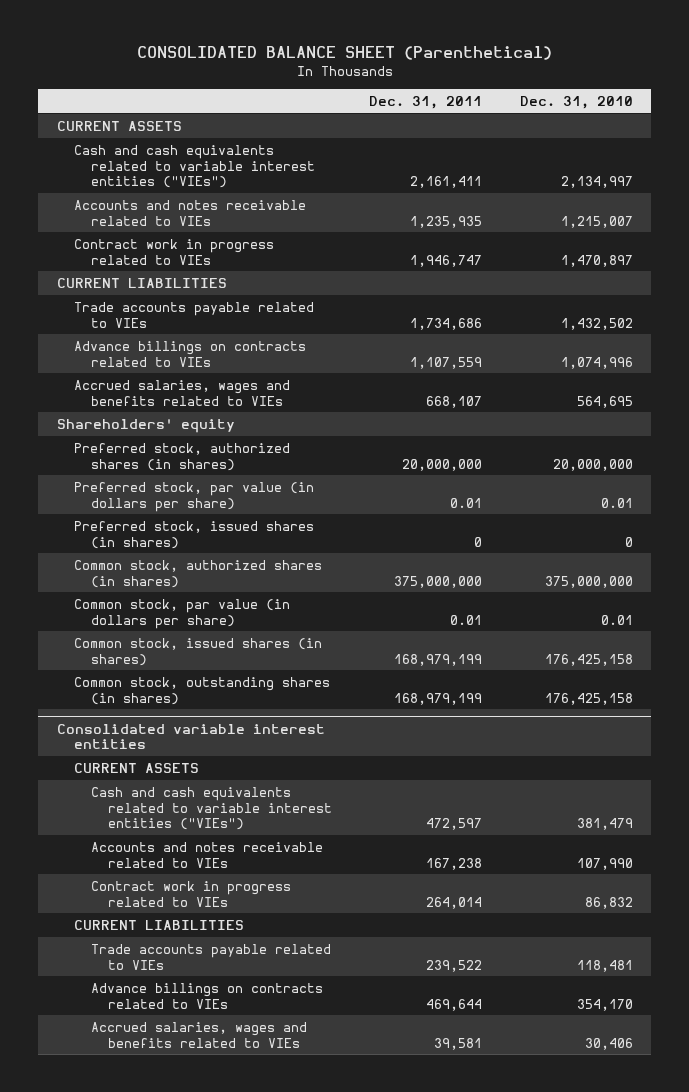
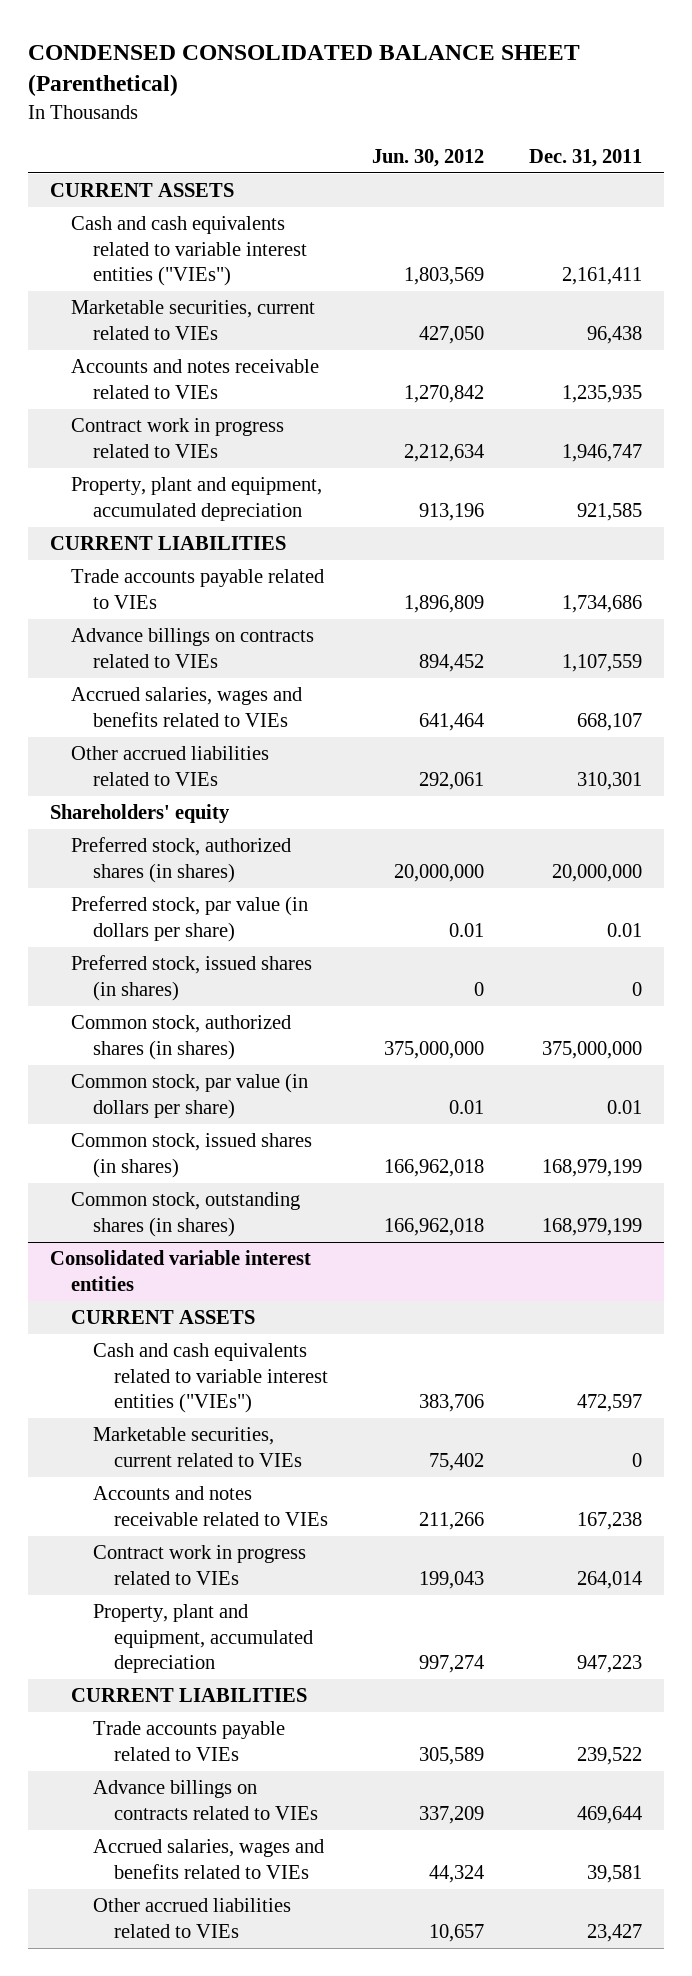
- CONSOLIDATED BALANCE SHEET (Parenthetical)
+ CONDENSED CONSOLIDATED BALANCE SHEET (Parenthetical)
- | Dec. 31, 2011 | Dec. 31, 2010
+ | Jun. 30, 2012 | Dec. 31, 2011
+ Marketable securities, current related to VIEs | 427,050 | 96,438
+ Property, plant and equipment, accumulated depreciation | 913,196 | 921,585
+ Other accrued liabilities related to VIEs | 292,061 | 310,301
@ Consolidated variable interest entities
+ Marketable securities, current related to VIEs | 75,402 | 0
+ Property, plant and equipment, accumulated depreciation | 997,274 | 947,223
+ Other accrued liabilities related to VIEs | 10,657 | 23,427

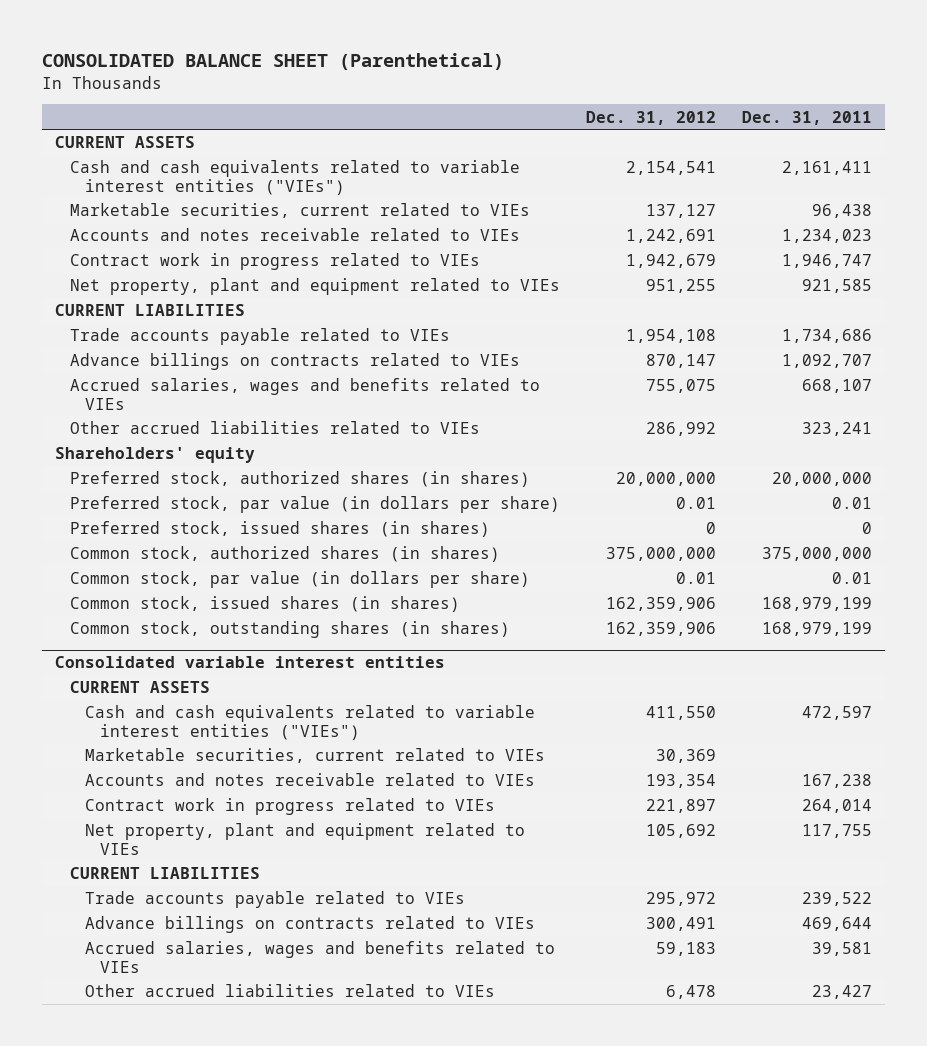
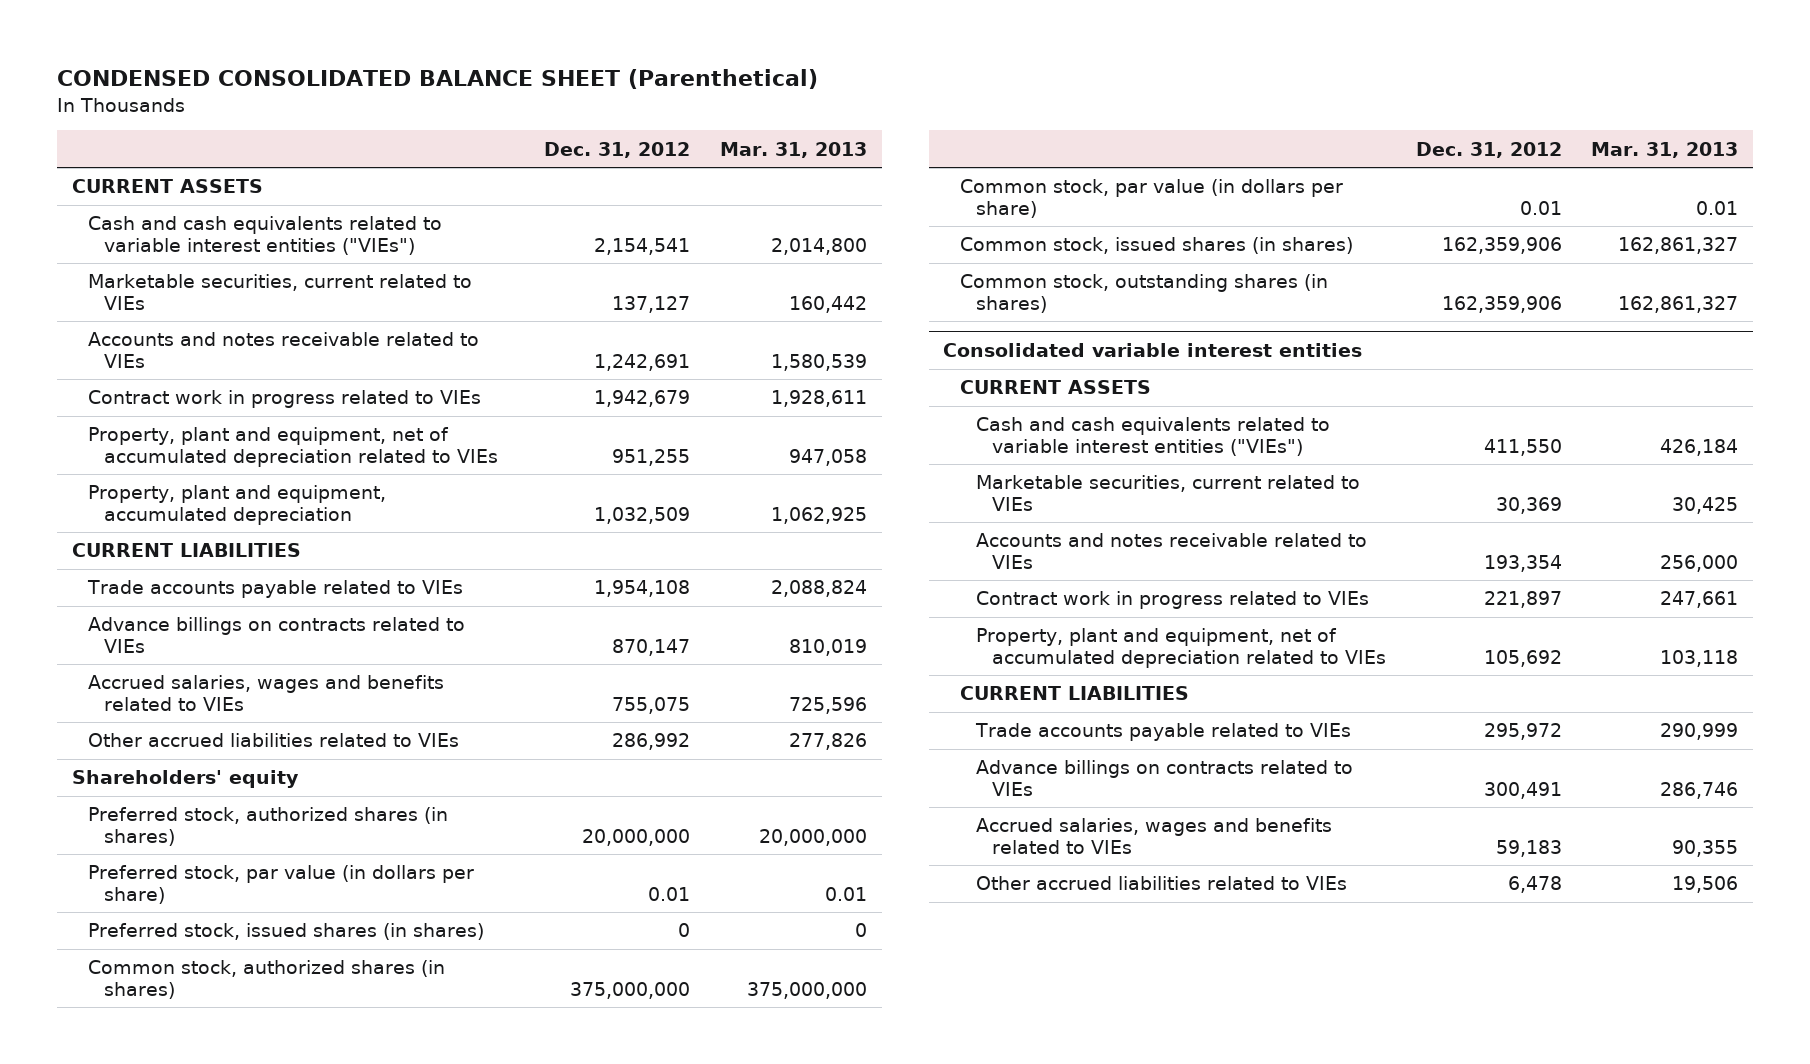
- CONSOLIDATED BALANCE SHEET (Parenthetical)
+ CONDENSED CONSOLIDATED BALANCE SHEET (Parenthetical)
- | Dec. 31, 2012 | Dec. 31, 2011
+ | Dec. 31, 2012 | Mar. 31, 2013
- Net property, plant and equipment related to VIEs | 951,255 | 921,585
+ Property, plant and equipment, net of accumulated depreciation related to VIEs | 951,255 | 947,058
+ Property, plant and equipment, accumulated depreciation | 1,032,509 | 1,062,925
@ Consolidated variable interest entities
- Net property, plant and equipment related to VIEs | 105,692 | 117,755
+ Property, plant and equipment, net of accumulated depreciation related to VIEs | 105,692 | 103,118

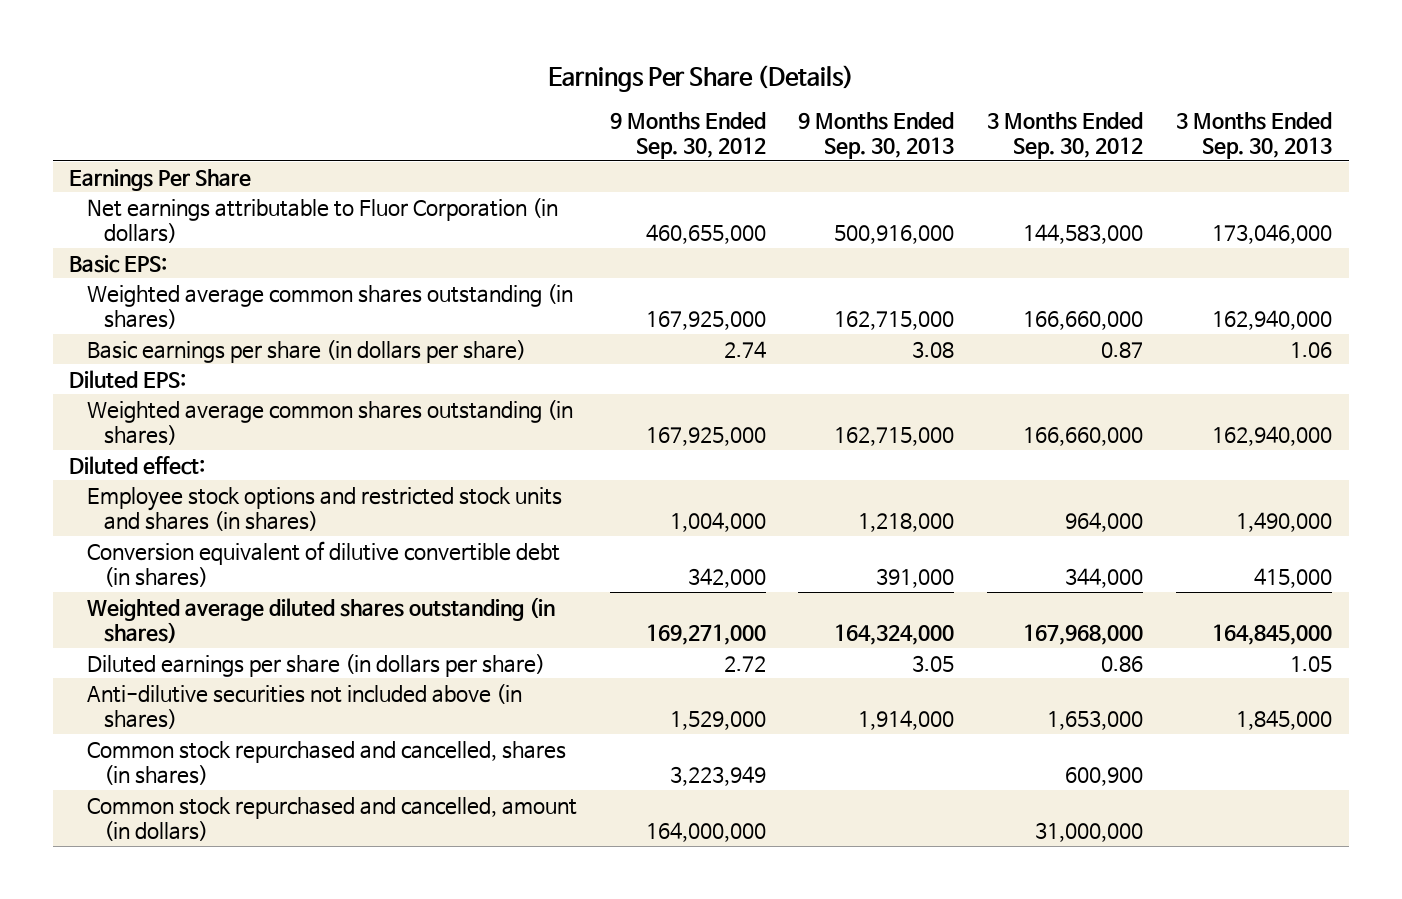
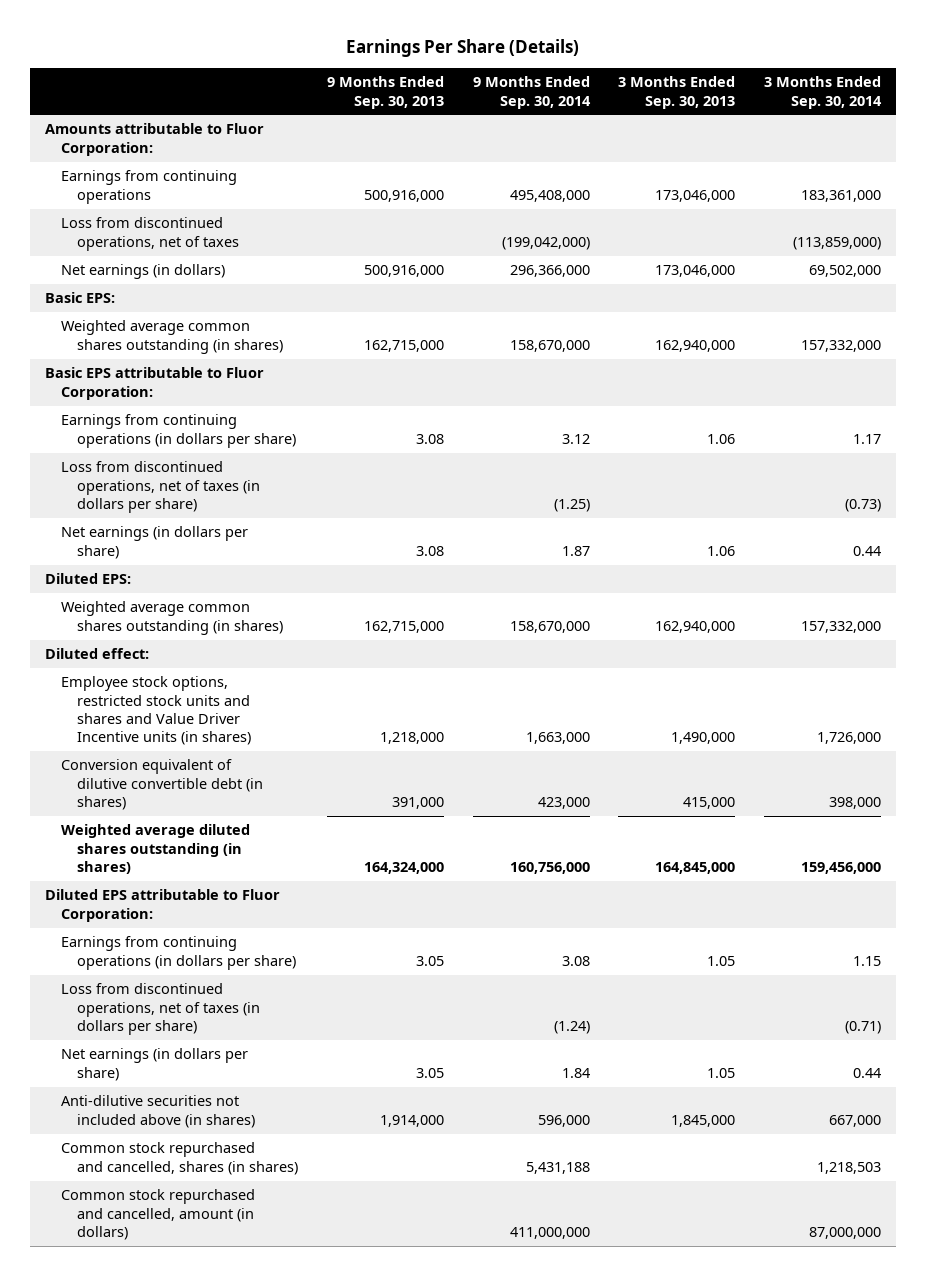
- | 9 Months Ended Sep. 30, 2012 | 9 Months Ended Sep. 30, 2013 | 3 Months Ended Sep. 30, 2012 | 3 Months Ended Sep. 30, 2013
+ | 9 Months Ended Sep. 30, 2013 | 9 Months Ended Sep. 30, 2014 | 3 Months Ended Sep. 30, 2013 | 3 Months Ended Sep. 30, 2014
- Earnings Per Share
- Net earnings attributable to Fluor Corporation (in dollars) | 460,655,000 | 500,916,000 | 144,583,000 | 173,046,000
+ Amounts attributable to Fluor Corporation:
+ Earnings from continuing operations | 500,916,000 | 495,408,000 | 173,046,000 | 183,361,000
+ Loss from discontinued operations, net of taxes | | (199,042,000) | | (113,859,000)
+ Net earnings (in dollars) | 500,916,000 | 296,366,000 | 173,046,000 | 69,502,000
- Basic earnings per share (in dollars per share) | 2.74 | 3.08 | 0.87 | 1.06
+ Basic EPS attributable to Fluor Corporation:
+ Earnings from continuing operations (in dollars per share) | 3.08 | 3.12 | 1.06 | 1.17
+ Loss from discontinued operations, net of taxes (in dollars per share) | | (1.25) | | (0.73)
+ Net earnings (in dollars per share) | 3.08 | 1.87 | 1.06 | 0.44
- Employee stock options and restricted stock units and shares (in shares) | 1,004,000 | 1,218,000 | 964,000 | 1,490,000
+ Employee stock options, restricted stock units and shares and Value Driver Incentive units (in shares) | 1,218,000 | 1,663,000 | 1,490,000 | 1,726,000
- Diluted earnings per share (in dollars per share) | 2.72 | 3.05 | 0.86 | 1.05
+ Diluted EPS attributable to Fluor Corporation:
+ Earnings from continuing operations (in dollars per share) | 3.05 | 3.08 | 1.05 | 1.15
+ Loss from discontinued operations, net of taxes (in dollars per share) | | (1.24) | | (0.71)
+ Net earnings (in dollars per share) | 3.05 | 1.84 | 1.05 | 0.44

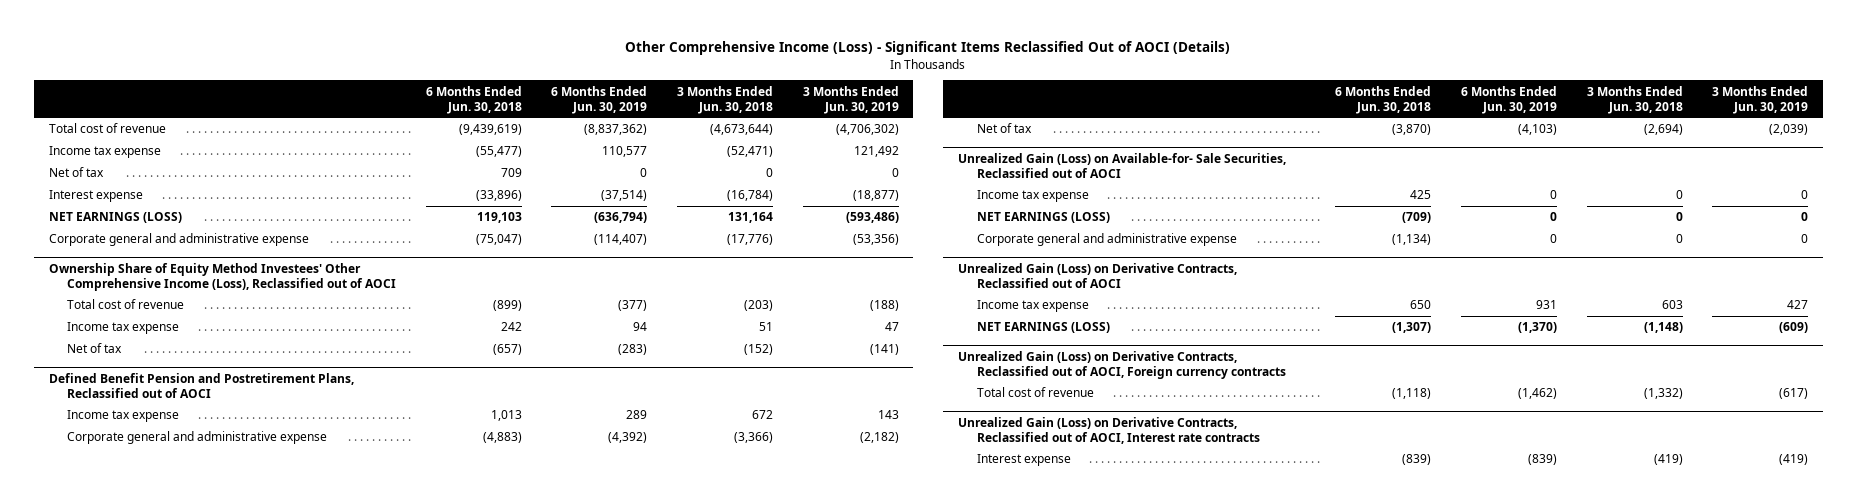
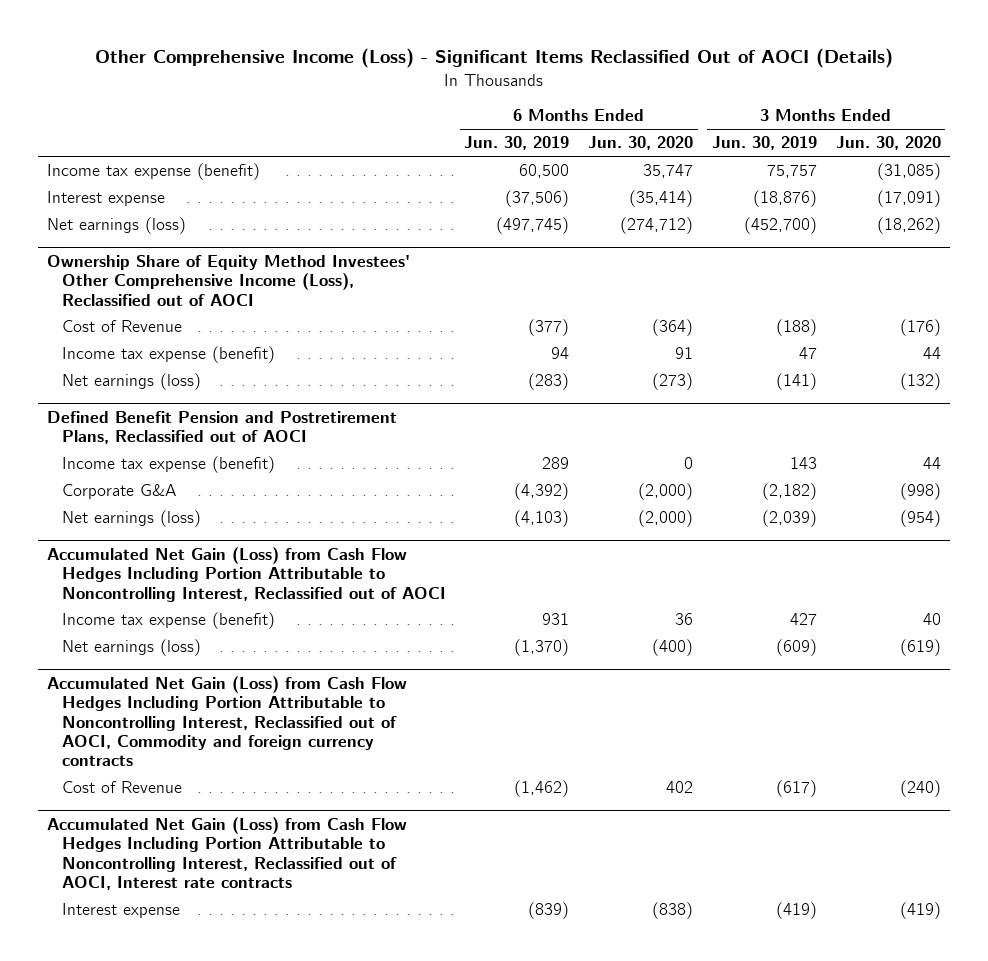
- | 6 Months Ended Jun. 30, 2018 | 6 Months Ended Jun. 30, 2019 | 3 Months Ended Jun. 30, 2018 | 3 Months Ended Jun. 30, 2019
+ | 6 Months Ended Jun. 30, 2019 | 6 Months Ended Jun. 30, 2020 | 3 Months Ended Jun. 30, 2019 | 3 Months Ended Jun. 30, 2020
- Total cost of revenue | (9,439,619) | (8,837,362) | (4,673,644) | (4,706,302)
- Income tax expense | (55,477) | 110,577 | (52,471) | 121,492
- Net of tax | 709 | 0 | 0 | 0
- Interest expense | (33,896) | (37,514) | (16,784) | (18,877)
- NET EARNINGS (LOSS) | 119,103 | (636,794) | 131,164 | (593,486)
- Corporate general and administrative expense | (75,047) | (114,407) | (17,776) | (53,356)
+ Income tax expense (benefit) | 60,500 | 35,747 | 75,757 | (31,085)
+ Interest expense | (37,506) | (35,414) | (18,876) | (17,091)
+ Net earnings (loss) | (497,745) | (274,712) | (452,700) | (18,262)
@ Ownership Share of Equity Method Investees' Other Comprehensive Income (Loss), Reclassified out of AOCI
- Total cost of revenue | (899) | (377) | (203) | (188)
- Income tax expense | 242 | 94 | 51 | 47
- Net of tax | (657) | (283) | (152) | (141)
+ Cost of Revenue | (377) | (364) | (188) | (176)
+ Income tax expense (benefit) | 94 | 91 | 47 | 44
+ Net earnings (loss) | (283) | (273) | (141) | (132)
@ Defined Benefit Pension and Postretirement Plans, Reclassified out of AOCI
- Income tax expense | 1,013 | 289 | 672 | 143
- Corporate general and administrative expense | (4,883) | (4,392) | (3,366) | (2,182)
- Net of tax | (3,870) | (4,103) | (2,694) | (2,039)
- Unrealized Gain (Loss) on Available-for- Sale Securities, Reclassified out of AOCI
- Income tax expense | 425 | 0 | 0 | 0
- NET EARNINGS (LOSS) | (709) | 0 | 0 | 0
- Corporate general and administrative expense | (1,134) | 0 | 0 | 0
- Unrealized Gain (Loss) on Derivative Contracts, Reclassified out of AOCI
- Income tax expense | 650 | 931 | 603 | 427
- NET EARNINGS (LOSS) | (1,307) | (1,370) | (1,148) | (609)
- Unrealized Gain (Loss) on Derivative Contracts, Reclassified out of AOCI, Foreign currency contracts
- Total cost of revenue | (1,118) | (1,462) | (1,332) | (617)
- Unrealized Gain (Loss) on Derivative Contracts, Reclassified out of AOCI, Interest rate contracts
@ Defined Benefit Pension and Postretirement Plans, Reclassified out of AOCI
+ Income tax expense (benefit) | 289 | 0 | 143 | 44
+ Corporate G&A | (4,392) | (2,000) | (2,182) | (998)
+ Net earnings (loss) | (4,103) | (2,000) | (2,039) | (954)
+ Accumulated Net Gain (Loss) from Cash Flow Hedges Including Portion Attributable to Noncontrolling Interest, Reclassified out of AOCI
+ Income tax expense (benefit) | 931 | 36 | 427 | 40
+ Net earnings (loss) | (1,370) | (400) | (609) | (619)
+ Accumulated Net Gain (Loss) from Cash Flow Hedges Including Portion Attributable to Noncontrolling Interest, Reclassified out of AOCI, Commodity and foreign currency contracts
+ Cost of Revenue | (1,462) | 402 | (617) | (240)
+ Accumulated Net Gain (Loss) from Cash Flow Hedges Including Portion Attributable to Noncontrolling Interest, Reclassified out of AOCI, Interest rate contracts

